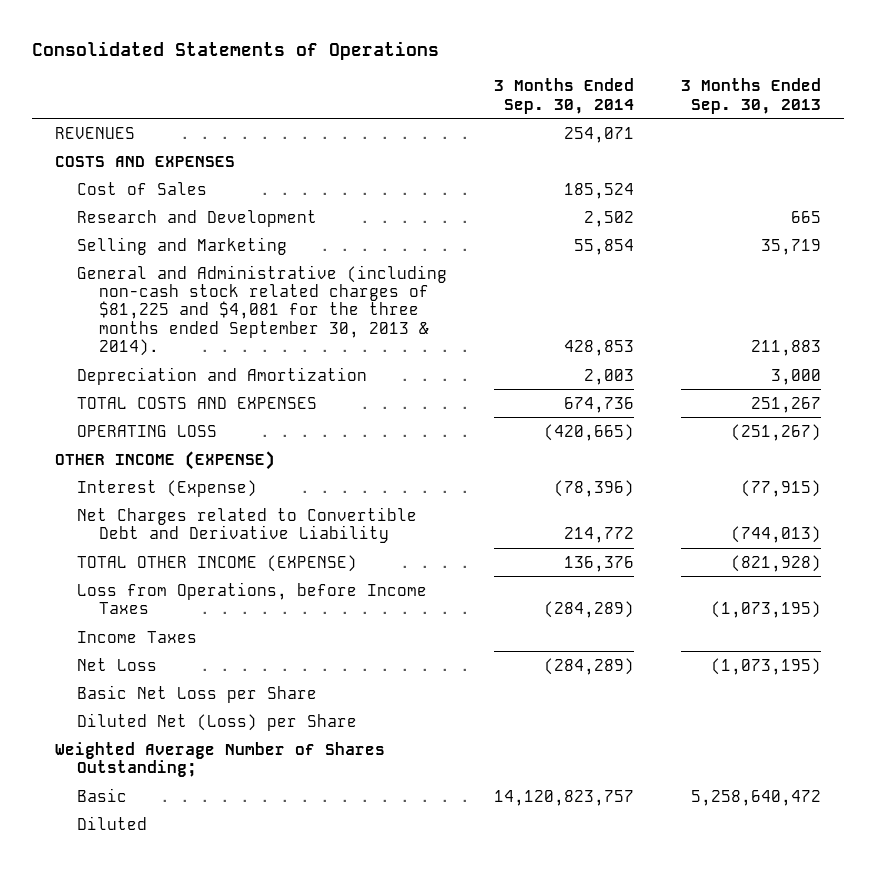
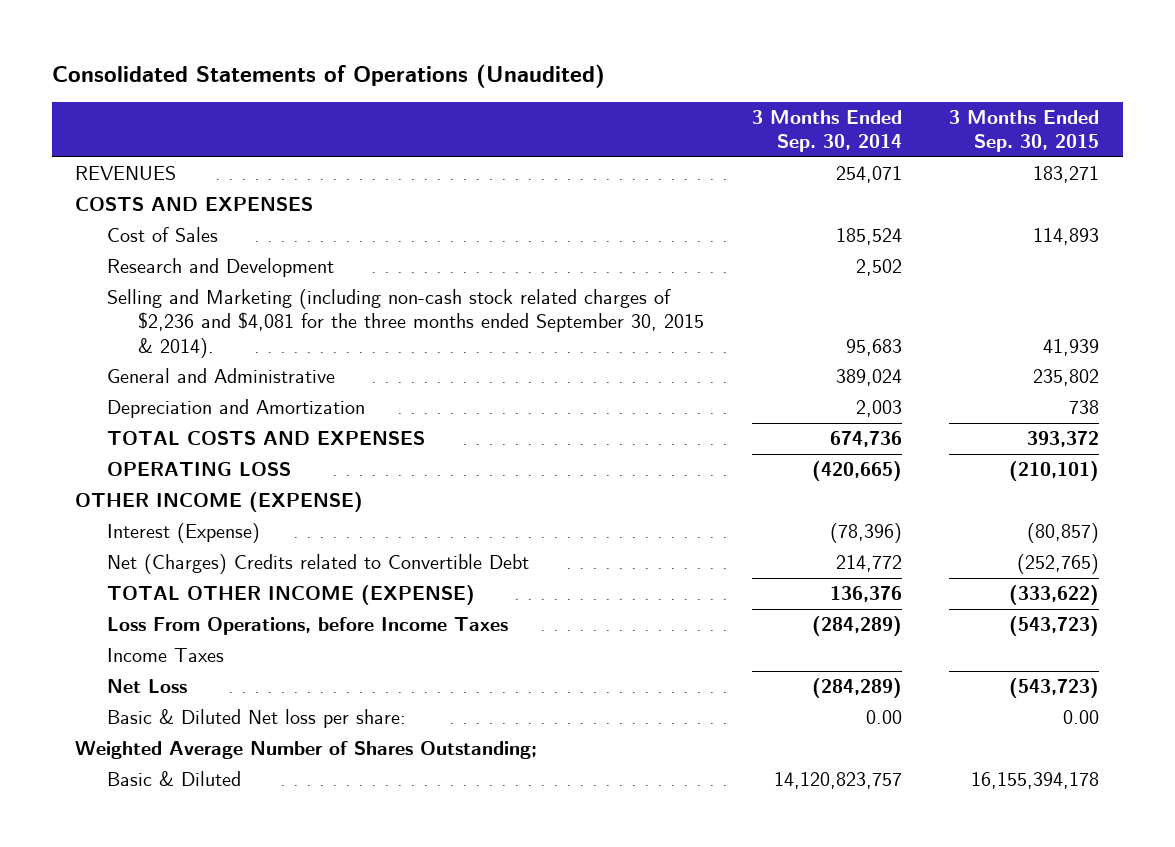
- Consolidated Statements of Operations
+ Consolidated Statements of Operations (Unaudited)
- | 3 Months Ended Sep. 30, 2014 | 3 Months Ended Sep. 30, 2013
+ | 3 Months Ended Sep. 30, 2014 | 3 Months Ended Sep. 30, 2015
- Selling and Marketing | 55,854 | 35,719
- General and Administrative (including non-cash stock related charges of $81,225 and $4,081 for the three months ended September 30, 2013 & 2014). | 428,853 | 211,883
+ Selling and Marketing (including non-cash stock related charges of $2,236 and $4,081 for the three months ended September 30, 2015 & 2014). | 95,683 | 41,939
+ General and Administrative | 389,024 | 235,802
- Net Charges related to Convertible Debt and Derivative Liability | 214,772 | (744,013)
+ Net (Charges) Credits related to Convertible Debt | 214,772 | (252,765)
- Loss from Operations, before Income Taxes | (284,289) | (1,073,195)
+ Loss From Operations, before Income Taxes | (284,289) | (543,723)
- Basic Net Loss per Share
- Diluted Net (Loss) per Share
+ Basic & Diluted Net loss per share: | 0.00 | 0.00
- Basic | 14,120,823,757 | 5,258,640,472
- Diluted
+ Basic & Diluted | 14,120,823,757 | 16,155,394,178

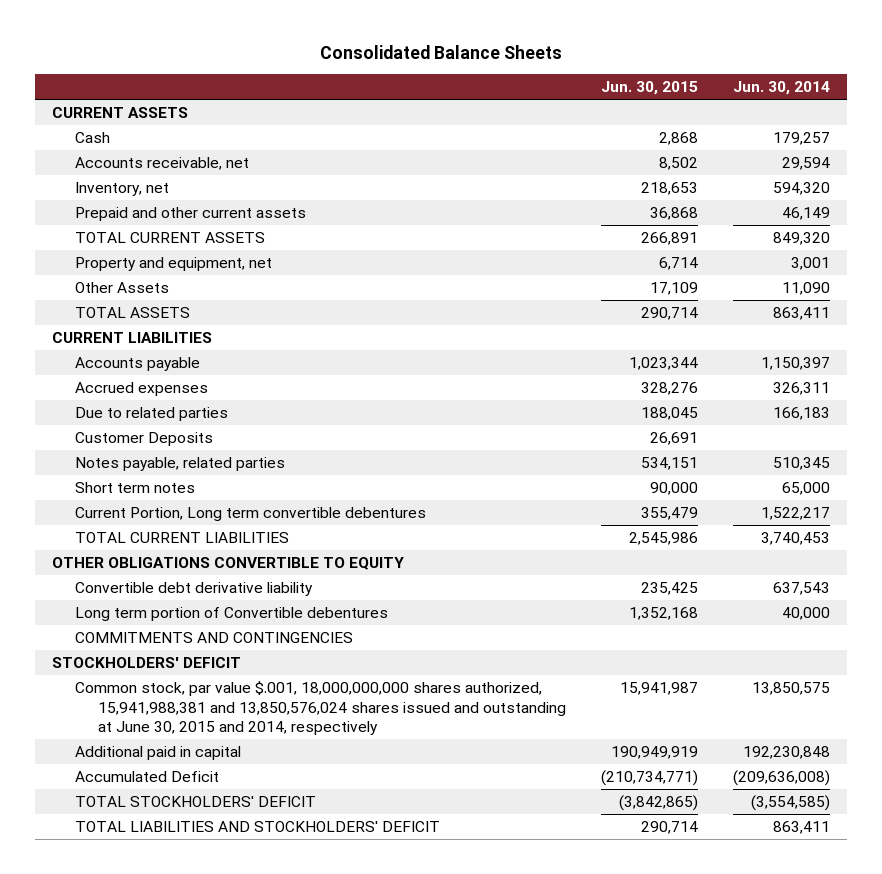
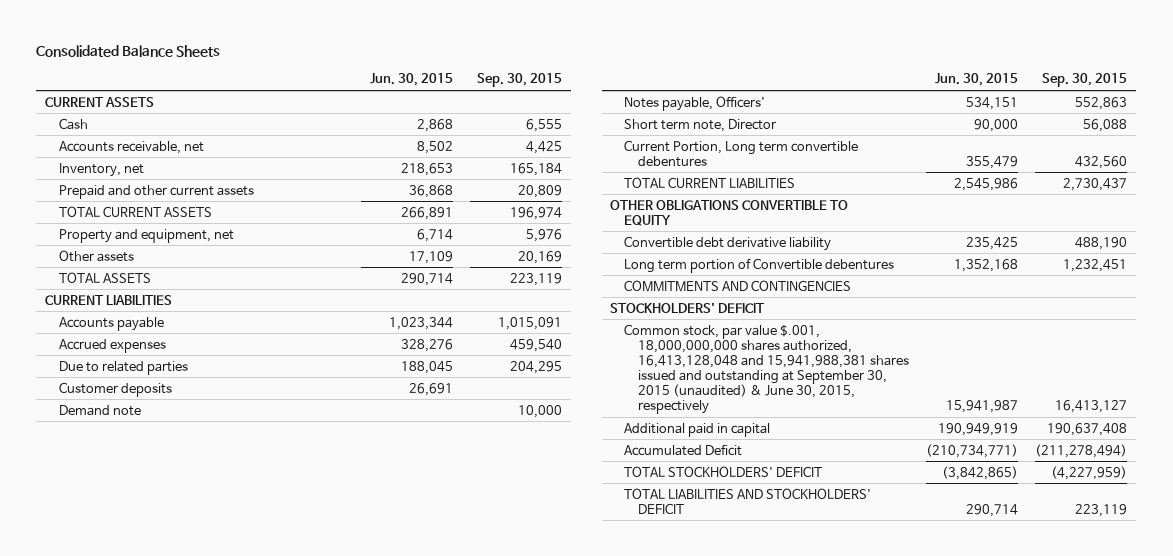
- | Jun. 30, 2015 | Jun. 30, 2014
+ | Jun. 30, 2015 | Sep. 30, 2015
- Other Assets | 17,109 | 11,090
+ Other assets | 17,109 | 20,169
- Customer Deposits | 26,691 |
- Notes payable, related parties | 534,151 | 510,345
- Short term notes | 90,000 | 65,000
+ Customer deposits | 26,691 |
+ Demand note | | 10,000
+ Notes payable, Officers' | 534,151 | 552,863
+ Short term note, Director | 90,000 | 56,088
- Common stock, par value $.001, 18,000,000,000 shares authorized, 15,941,988,381 and 13,850,576,024 shares issued and outstanding at June 30, 2015 and 2014, respectively | 15,941,987 | 13,850,575
+ Common stock, par value $.001, 18,000,000,000 shares authorized, 16,413,128,048 and 15,941,988,381 shares issued and outstanding at September 30, 2015 (unaudited) & June 30, 2015, respectively | 15,941,987 | 16,413,127

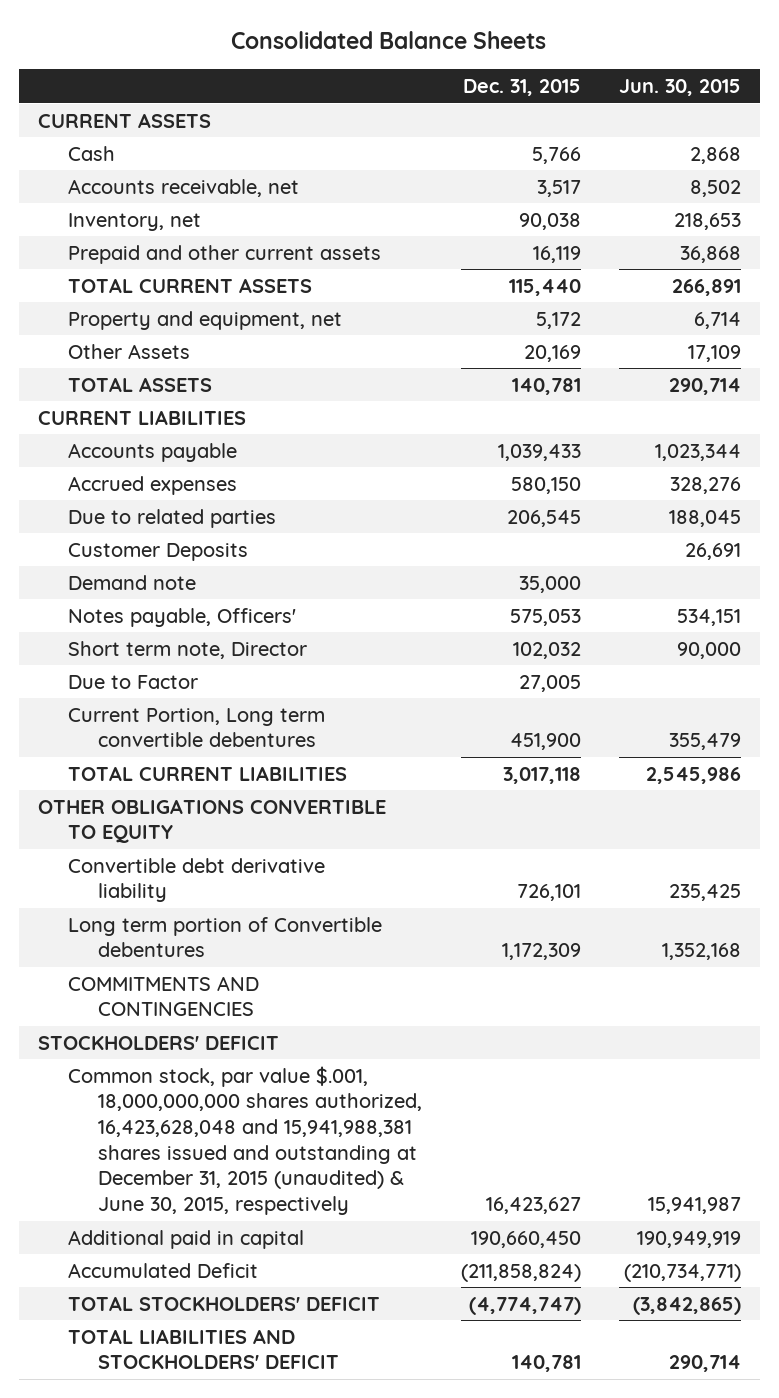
- | Jun. 30, 2015 | Sep. 30, 2015
+ | Dec. 31, 2015 | Jun. 30, 2015
- Other assets | 17,109 | 20,169
+ Other Assets | 20,169 | 17,109
- Customer deposits | 26,691 |
+ Customer Deposits | | 26,691
+ Due to Factor | 27,005 |
- Common stock, par value $.001, 18,000,000,000 shares authorized, 16,413,128,048 and 15,941,988,381 shares issued and outstanding at September 30, 2015 (unaudited) & June 30, 2015, respectively | 15,941,987 | 16,413,127
+ Common stock, par value $.001, 18,000,000,000 shares authorized, 16,423,628,048 and 15,941,988,381 shares issued and outstanding at December 31, 2015 (unaudited) & June 30, 2015, respectively | 16,423,627 | 15,941,987

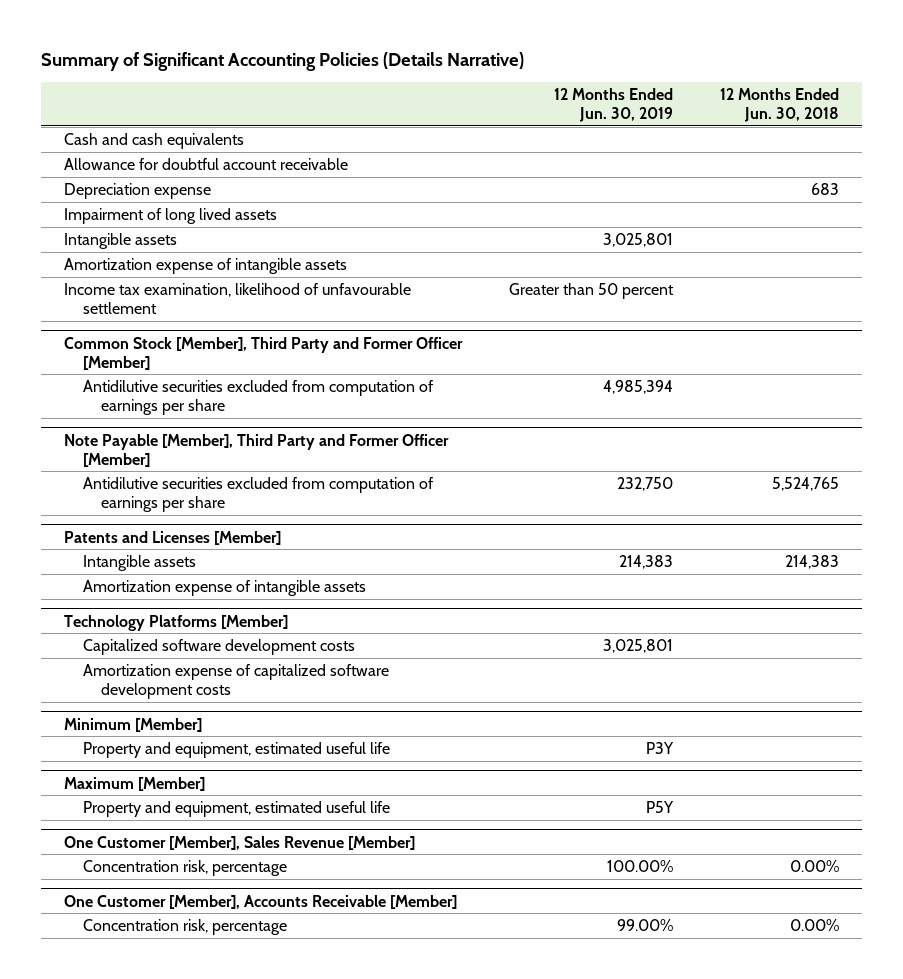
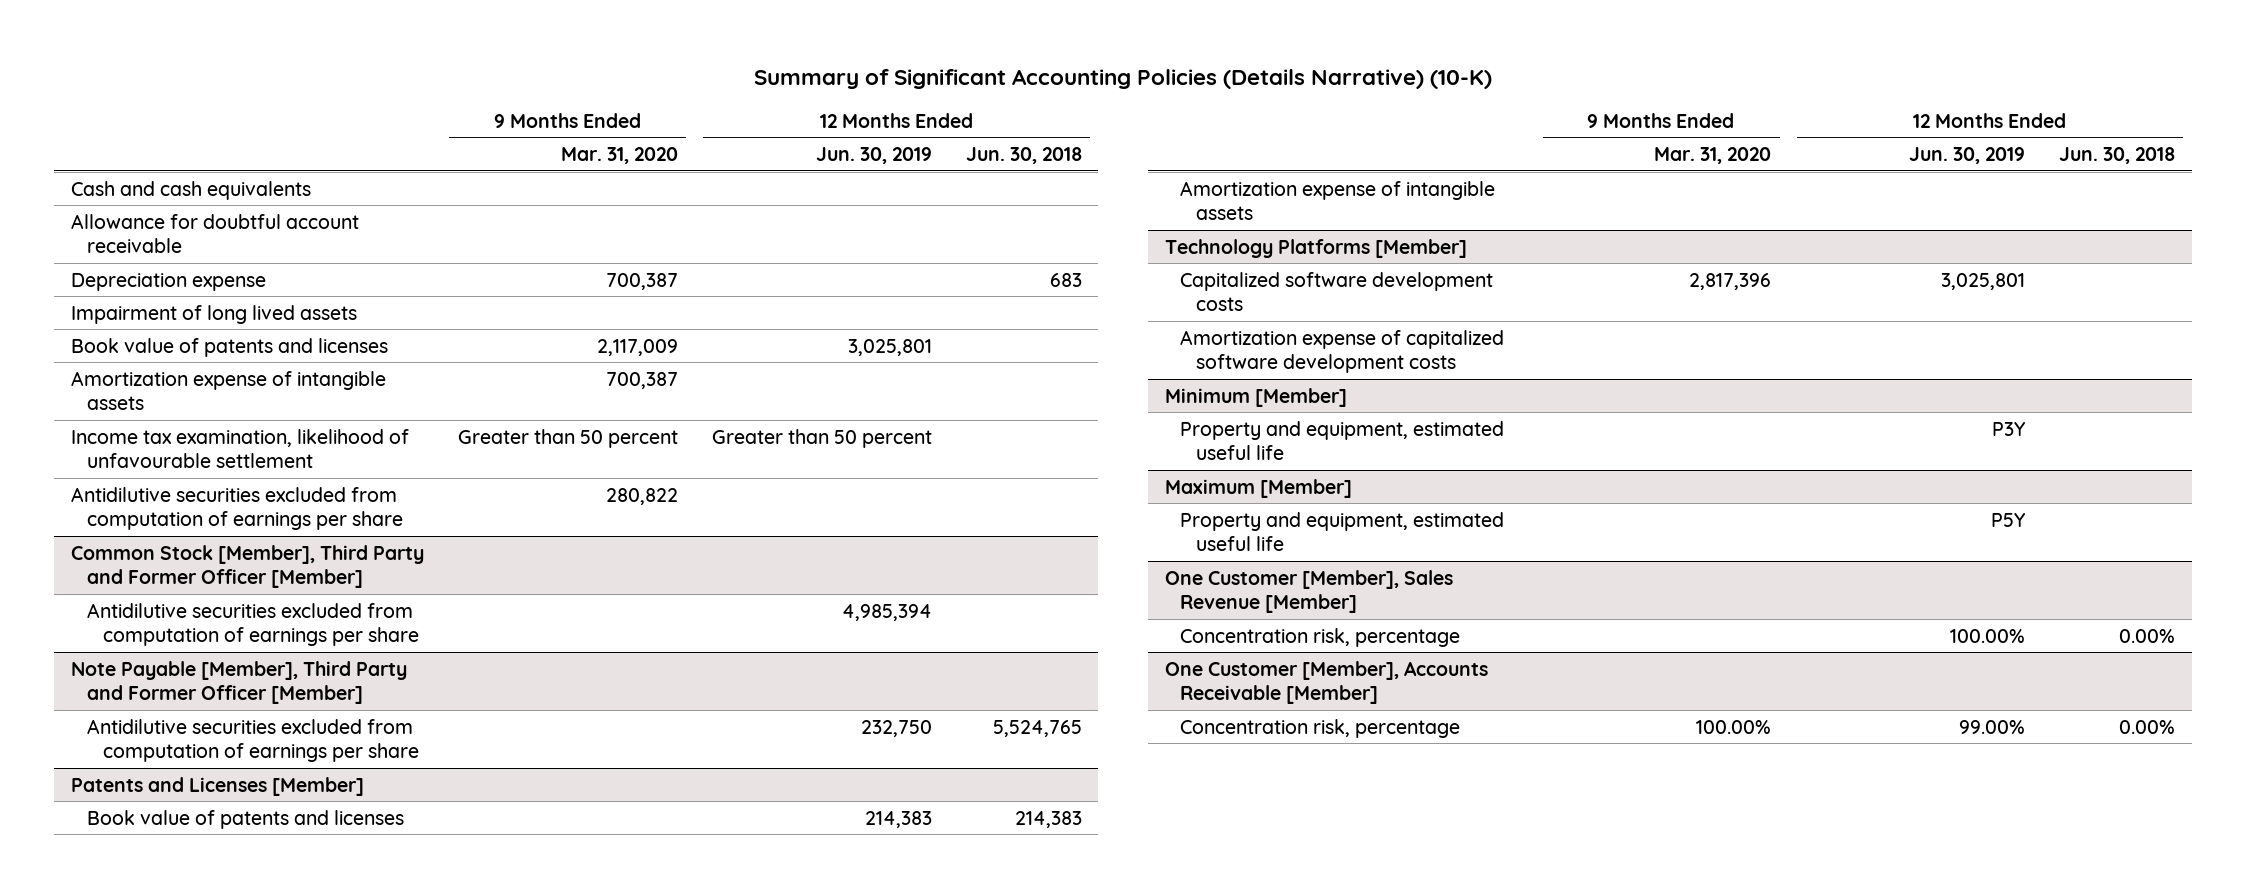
- Summary of Significant Accounting Policies (Details Narrative)
+ Summary of Significant Accounting Policies (Details Narrative) (10-K)
- | 12 Months Ended Jun. 30, 2019 | 12 Months Ended Jun. 30, 2018
+ | 9 Months Ended Mar. 31, 2020 | 12 Months Ended Jun. 30, 2019 | 12 Months Ended Jun. 30, 2018
- Intangible assets | 3,025,801 |
+ Book value of patents and licenses | 2,117,009 | 3,025,801 |
+ Antidilutive securities excluded from computation of earnings per share | 280,822 | |
@ Patents and Licenses [Member]
- Intangible assets | 214,383 | 214,383
+ Book value of patents and licenses | | 214,383 | 214,383

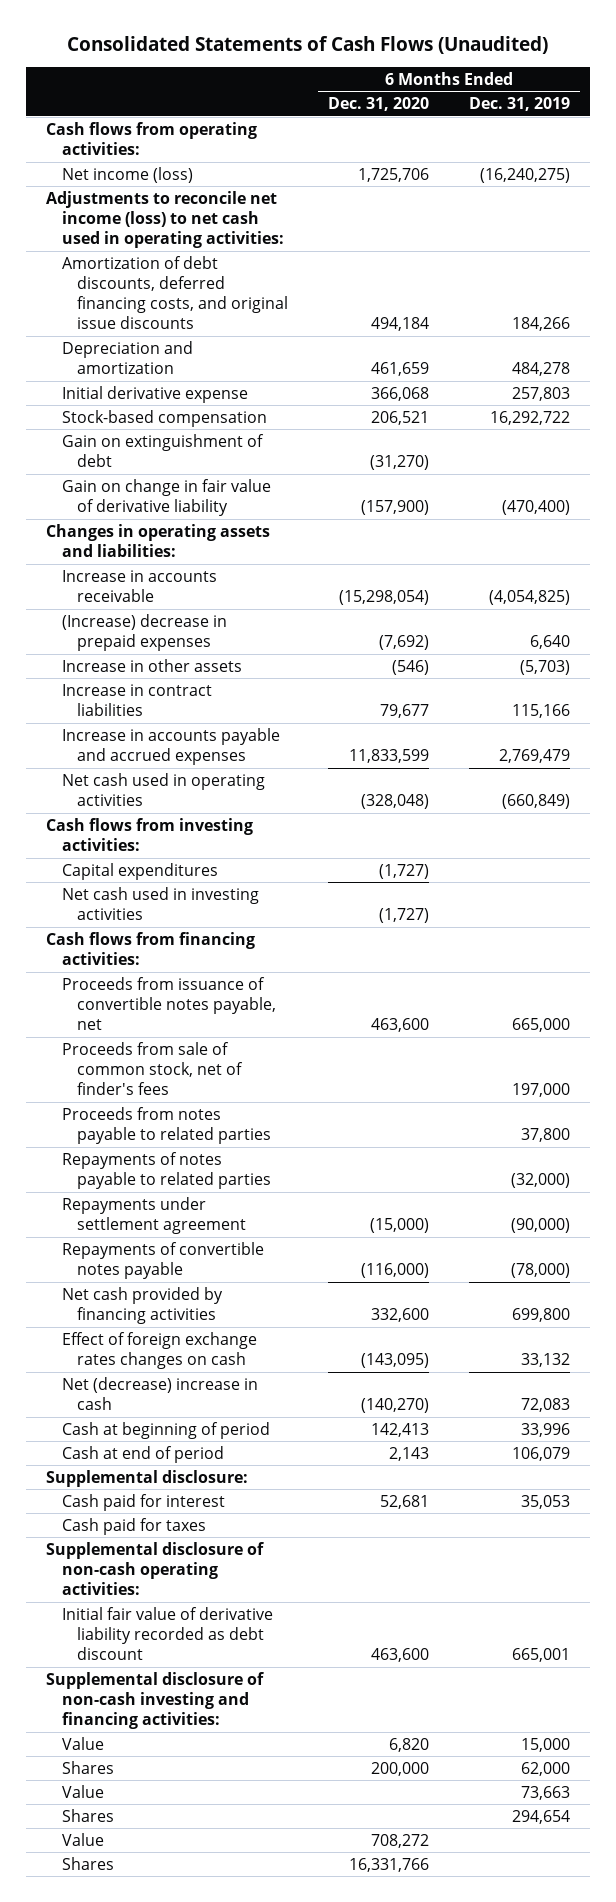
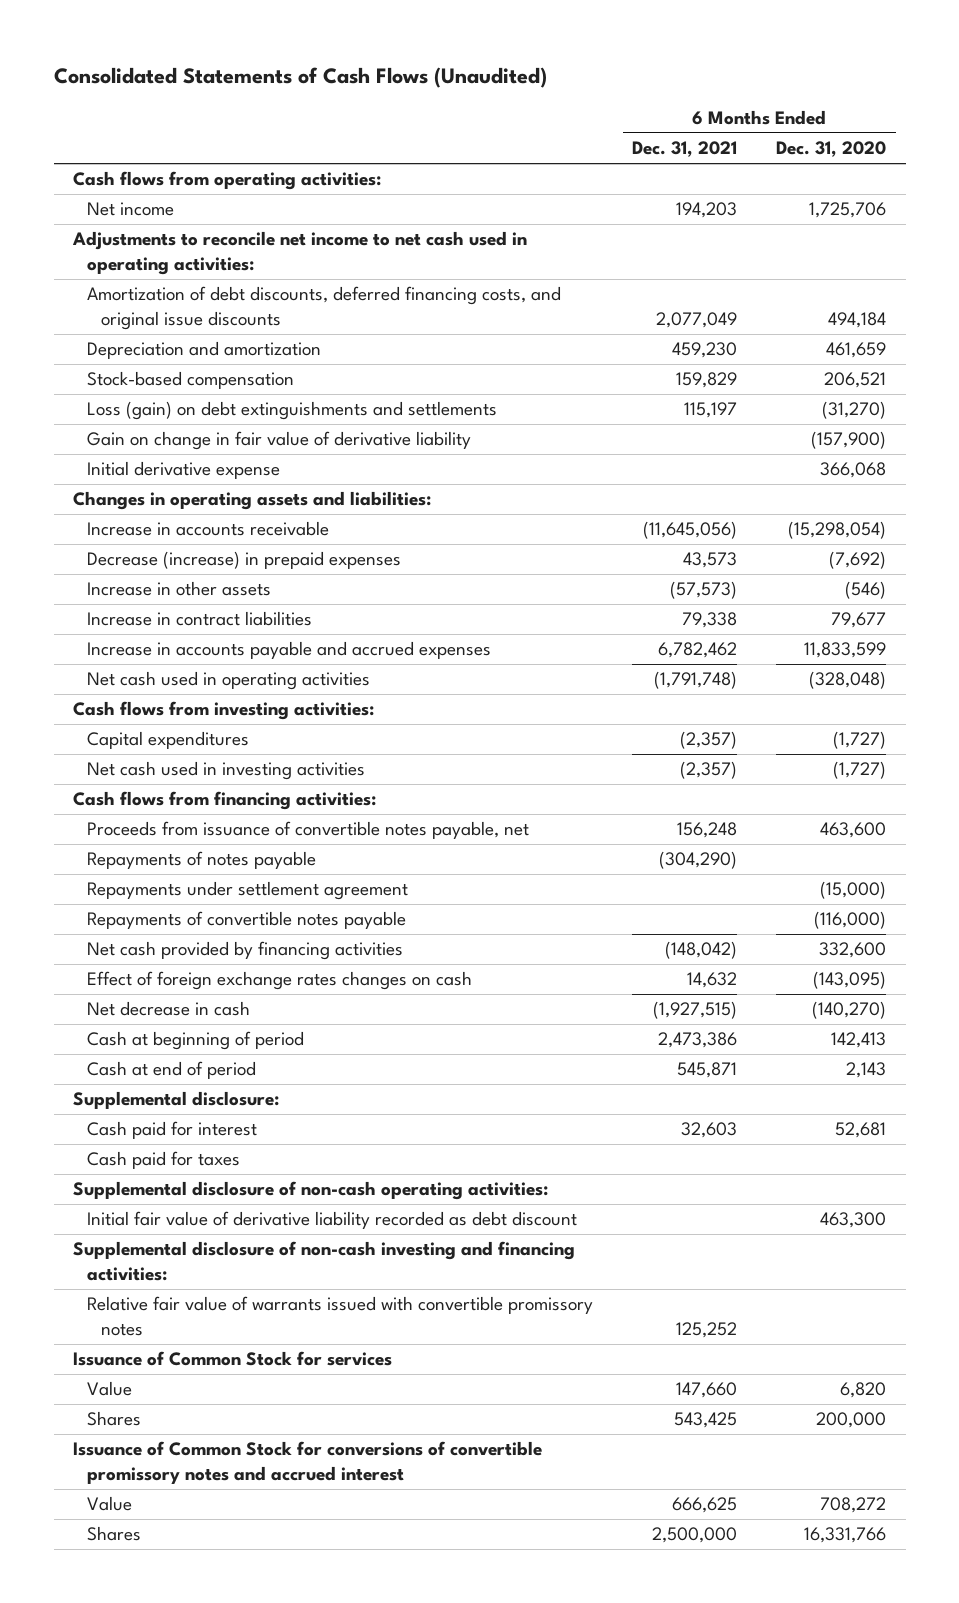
- | 6 Months Ended Dec. 31, 2020 | 6 Months Ended Dec. 31, 2019
+ | 6 Months Ended Dec. 31, 2021 | 6 Months Ended Dec. 31, 2020
- Net income (loss) | 1,725,706 | (16,240,275)
- Adjustments to reconcile net income (loss) to net cash used in operating activities:
+ Net income | 194,203 | 1,725,706
+ Adjustments to reconcile net income to net cash used in operating activities:
- Gain on extinguishment of debt | (31,270) |
+ Loss (gain) on debt extinguishments and settlements | 115,197 | (31,270)
moved down: Initial derivative expense | | 366,068
- (Increase) decrease in prepaid expenses | (7,692) | 6,640
+ Decrease (increase) in prepaid expenses | 43,573 | (7,692)
- Proceeds from sale of common stock, net of finder's fees | | 197,000
- Proceeds from notes payable to related parties | | 37,800
- Repayments of notes payable to related parties | | (32,000)
+ Repayments of notes payable | (304,290) |
- Net (decrease) increase in cash | (140,270) | 72,083
+ Net decrease in cash | (1,927,515) | (140,270)
- Initial fair value of derivative liability recorded as debt discount | 463,600 | 665,001
+ Initial fair value of derivative liability recorded as debt discount | | 463,300
+ Relative fair value of warrants issued with convertible promissory notes | 125,252 |
+ Issuance of Common Stock for services
- Value | | 73,663
- Shares | | 294,654
+ Issuance of Common Stock for conversions of convertible promissory notes and accrued interest

